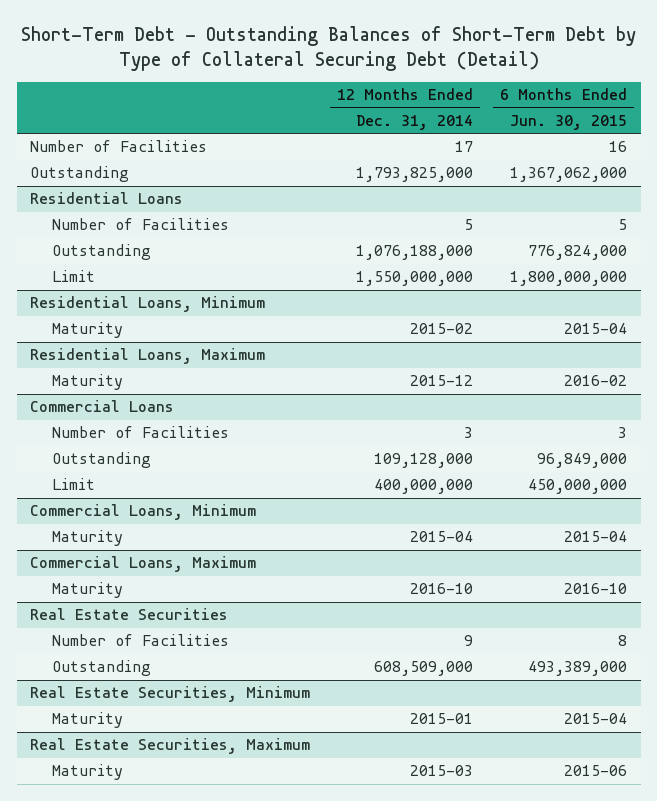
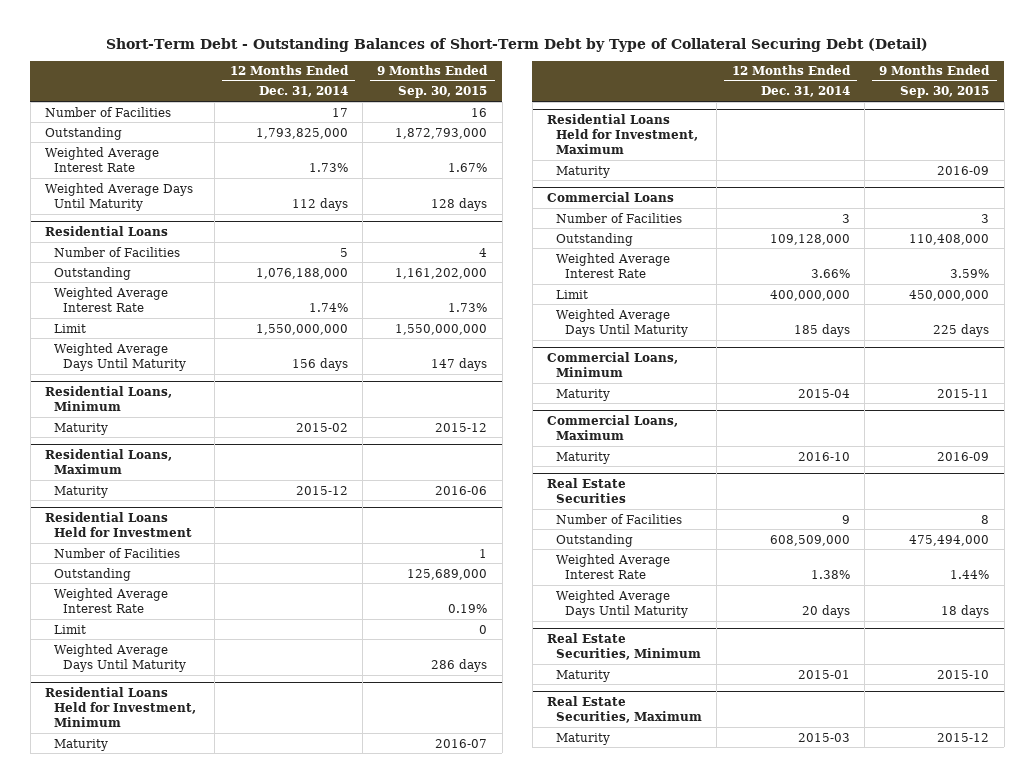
- | 12 Months Ended Dec. 31, 2014 | 6 Months Ended Jun. 30, 2015
+ | 12 Months Ended Dec. 31, 2014 | 9 Months Ended Sep. 30, 2015
+ Weighted Average Interest Rate | 1.73% | 1.67%
+ Weighted Average Days Until Maturity | 112 days | 128 days
@ Residential Loans
+ Weighted Average Interest Rate | 1.74% | 1.73%
+ Weighted Average Days Until Maturity | 156 days | 147 days
+ Residential Loans Held for Investment
+ Number of Facilities | | 1
+ Outstanding | | 125,689,000
+ Weighted Average Interest Rate | | 0.19%
+ Limit | | 0
+ Weighted Average Days Until Maturity | | 286 days
+ Residential Loans Held for Investment, Minimum
+ Maturity | | 2016-07
+ Residential Loans Held for Investment, Maximum
+ Maturity | | 2016-09
@ Commercial Loans
+ Weighted Average Interest Rate | 3.66% | 3.59%
+ Weighted Average Days Until Maturity | 185 days | 225 days
@ Real Estate Securities
+ Weighted Average Interest Rate | 1.38% | 1.44%
+ Weighted Average Days Until Maturity | 20 days | 18 days

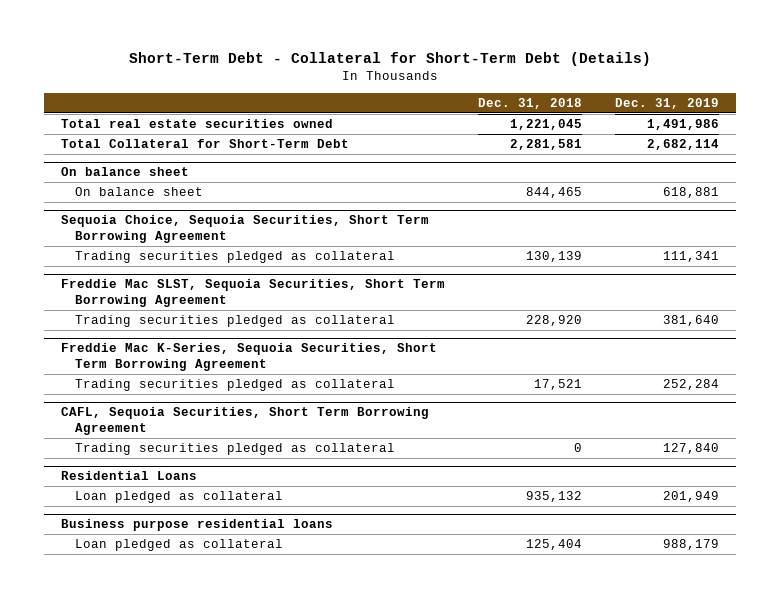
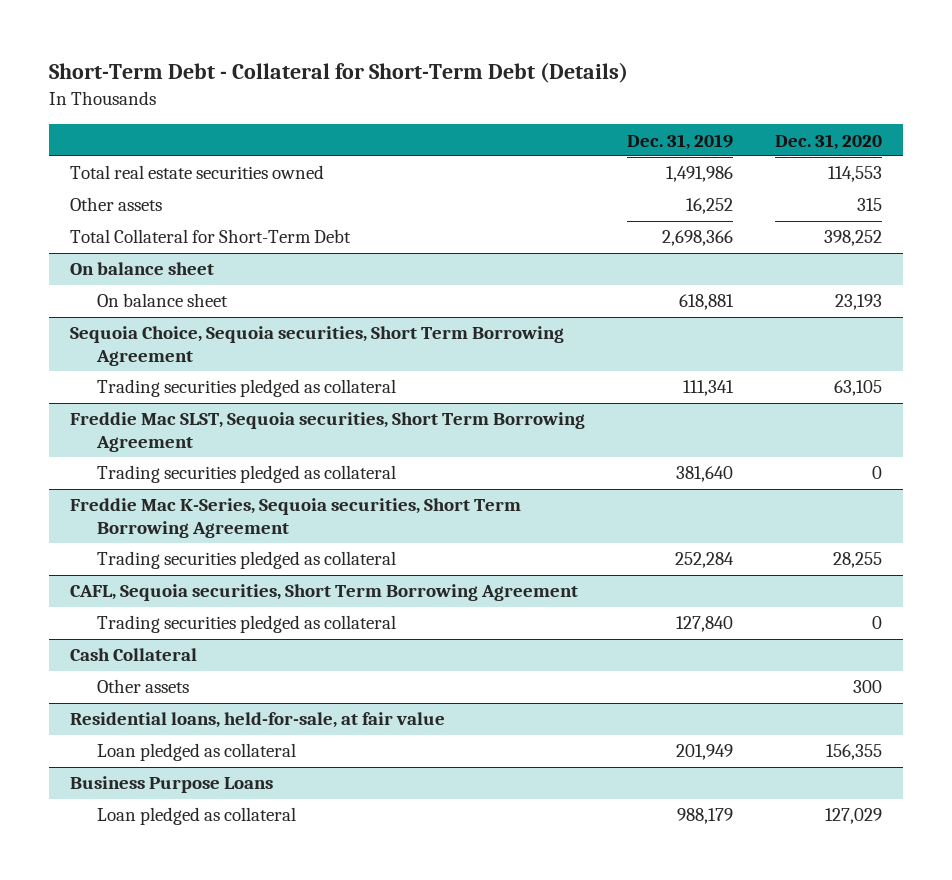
- | Dec. 31, 2018 | Dec. 31, 2019
+ | Dec. 31, 2019 | Dec. 31, 2020
- Total Collateral for Short-Term Debt | 2,281,581 | 2,682,114
+ Other assets | 16,252 | 315
+ Total Collateral for Short-Term Debt | 2,698,366 | 398,252
- Sequoia Choice, Sequoia Securities, Short Term Borrowing Agreement
+ Sequoia Choice, Sequoia securities, Short Term Borrowing Agreement
- Freddie Mac SLST, Sequoia Securities, Short Term Borrowing Agreement
+ Freddie Mac SLST, Sequoia securities, Short Term Borrowing Agreement
- Freddie Mac K-Series, Sequoia Securities, Short Term Borrowing Agreement
+ Freddie Mac K-Series, Sequoia securities, Short Term Borrowing Agreement
- CAFL, Sequoia Securities, Short Term Borrowing Agreement
+ CAFL, Sequoia securities, Short Term Borrowing Agreement
- Residential Loans
+ Cash Collateral
+ Other assets | | 300
+ Residential loans, held-for-sale, at fair value
- Business purpose residential loans
+ Business Purpose Loans

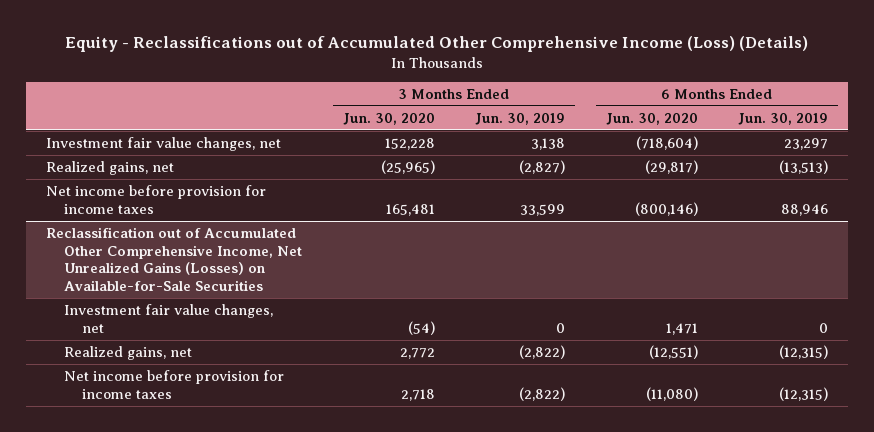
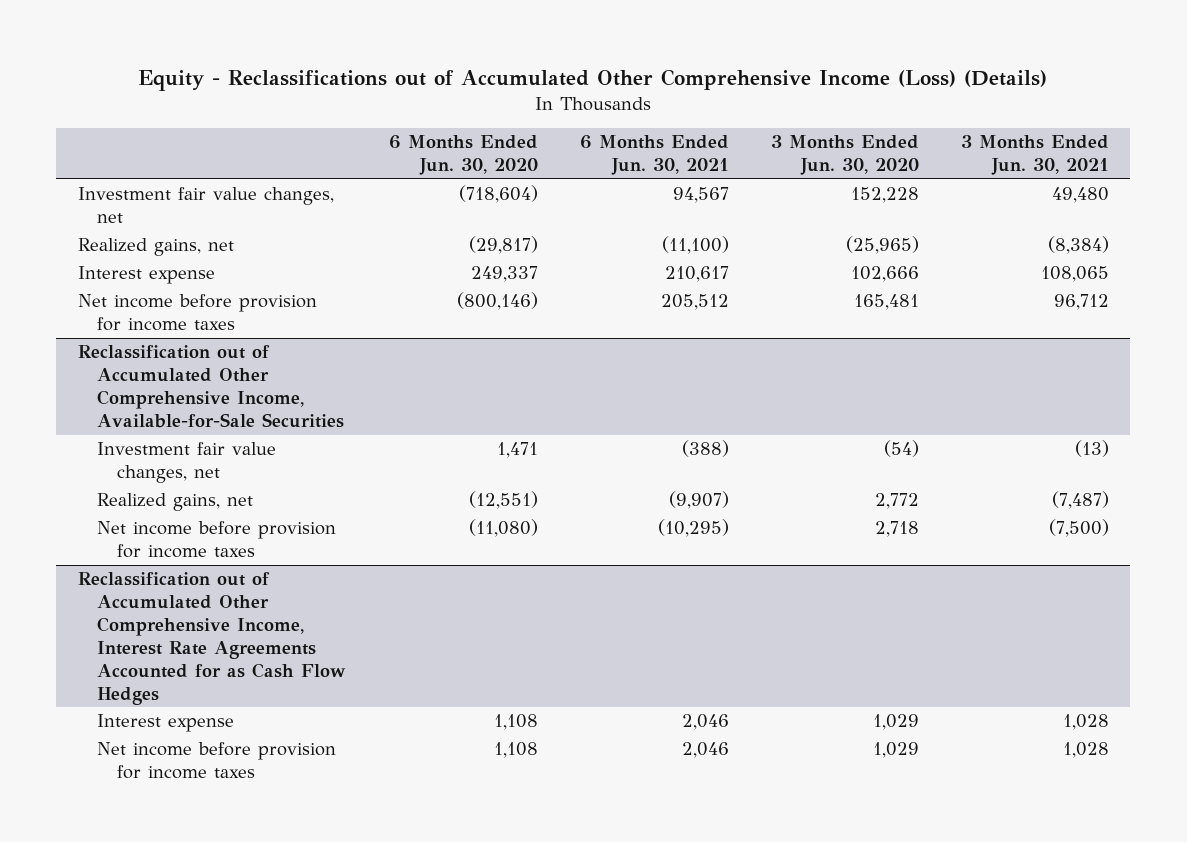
- | 3 Months Ended Jun. 30, 2020 | 3 Months Ended Jun. 30, 2019 | 6 Months Ended Jun. 30, 2020 | 6 Months Ended Jun. 30, 2019
+ | 6 Months Ended Jun. 30, 2020 | 6 Months Ended Jun. 30, 2021 | 3 Months Ended Jun. 30, 2020 | 3 Months Ended Jun. 30, 2021
+ Interest expense | 249,337 | 210,617 | 102,666 | 108,065
- Reclassification out of Accumulated Other Comprehensive Income, Net Unrealized Gains (Losses) on Available-for-Sale Securities
+ Reclassification out of Accumulated Other Comprehensive Income, Available-for-Sale Securities
+ Reclassification out of Accumulated Other Comprehensive Income, Interest Rate Agreements Accounted for as Cash Flow Hedges
+ Interest expense | 1,108 | 2,046 | 1,029 | 1,028
+ Net income before provision for income taxes | 1,108 | 2,046 | 1,029 | 1,028

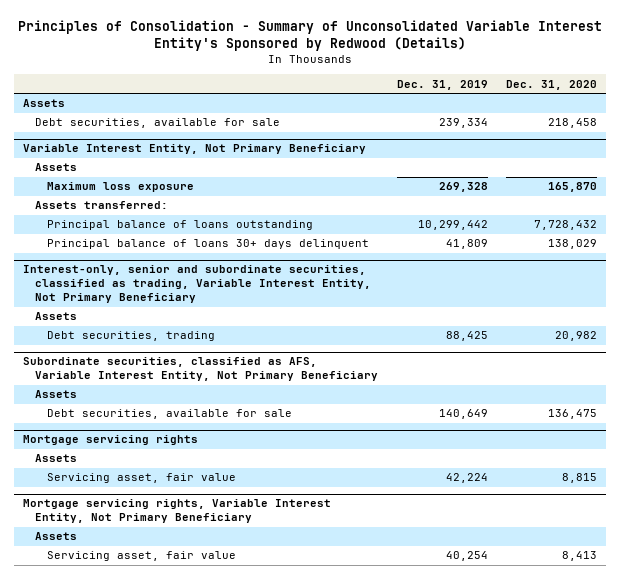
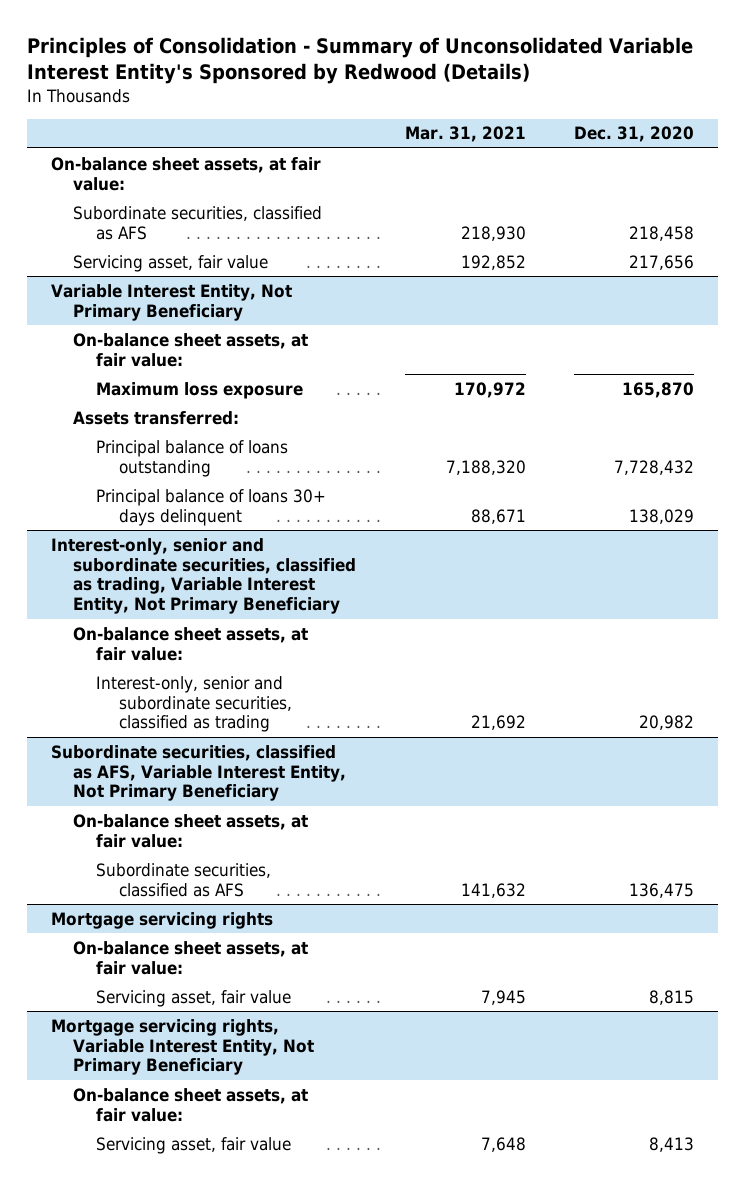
- | Dec. 31, 2019 | Dec. 31, 2020
+ | Mar. 31, 2021 | Dec. 31, 2020
- Assets
- Debt securities, available for sale | 239,334 | 218,458
+ On-balance sheet assets, at fair value:
+ Subordinate securities, classified as AFS | 218,930 | 218,458
+ Servicing asset, fair value | 192,852 | 217,656
@ Variable Interest Entity, Not Primary Beneficiary
- Assets
+ On-balance sheet assets, at fair value:
@ Interest-only, senior and subordinate securities, classified as trading, Variable Interest Entity, Not Primary Beneficiary
- Assets
- Debt securities, trading | 88,425 | 20,982
+ On-balance sheet assets, at fair value:
+ Interest-only, senior and subordinate securities, classified as trading | 21,692 | 20,982
@ Subordinate securities, classified as AFS, Variable Interest Entity, Not Primary Beneficiary
- Assets
- Debt securities, available for sale | 140,649 | 136,475
+ On-balance sheet assets, at fair value:
+ Subordinate securities, classified as AFS | 141,632 | 136,475
@ Mortgage servicing rights
- Assets
+ On-balance sheet assets, at fair value:
@ Mortgage servicing rights, Variable Interest Entity, Not Primary Beneficiary
- Assets
+ On-balance sheet assets, at fair value:

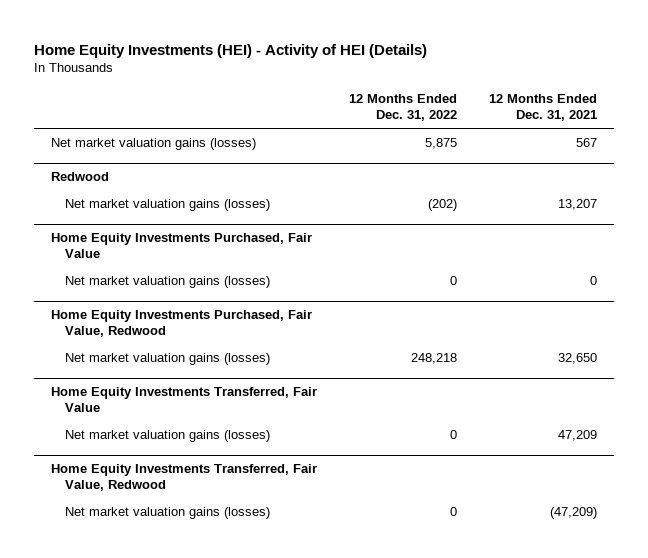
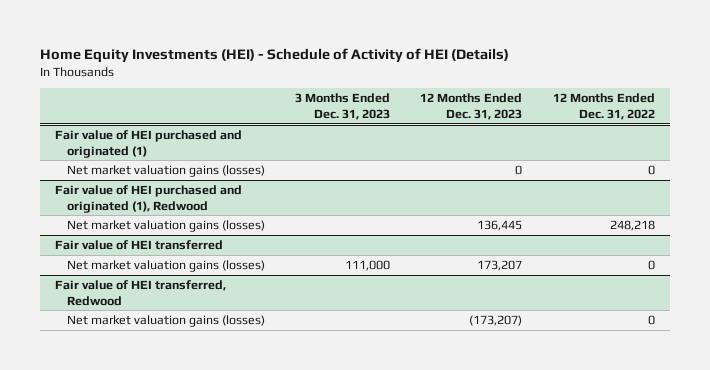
- Home Equity Investments (HEI) - Activity of HEI (Details)
+ Home Equity Investments (HEI) - Schedule of Activity of HEI (Details)
- | 12 Months Ended Dec. 31, 2022 | 12 Months Ended Dec. 31, 2021
+ | 3 Months Ended Dec. 31, 2023 | 12 Months Ended Dec. 31, 2023 | 12 Months Ended Dec. 31, 2022
- Net market valuation gains (losses) | 5,875 | 567
- Redwood
- Net market valuation gains (losses) | (202) | 13,207
- Home Equity Investments Purchased, Fair Value
+ Fair value of HEI purchased and originated (1)
- Home Equity Investments Purchased, Fair Value, Redwood
+ Fair value of HEI purchased and originated (1), Redwood
- Home Equity Investments Transferred, Fair Value
+ Fair value of HEI transferred
- Home Equity Investments Transferred, Fair Value, Redwood
+ Fair value of HEI transferred, Redwood

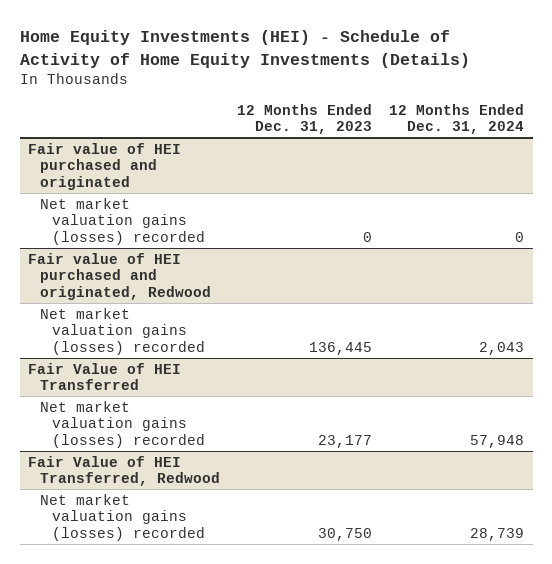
- Home Equity Investments (HEI) - Schedule of Activity of HEI (Details)
+ Home Equity Investments (HEI) - Schedule of Activity of Home Equity Investments (Details)
- | 3 Months Ended Dec. 31, 2023 | 12 Months Ended Dec. 31, 2023 | 12 Months Ended Dec. 31, 2022
+ | 12 Months Ended Dec. 31, 2023 | 12 Months Ended Dec. 31, 2024
- Fair value of HEI purchased and originated (1)
- Net market valuation gains (losses) | | 0 | 0
- Fair value of HEI purchased and originated (1), Redwood
- Net market valuation gains (losses) | | 136,445 | 248,218
- Fair value of HEI transferred
- Net market valuation gains (losses) | 111,000 | 173,207 | 0
- Fair value of HEI transferred, Redwood
- Net market valuation gains (losses) | | (173,207) | 0
+ Fair value of HEI purchased and originated
+ Net market valuation gains (losses) recorded | 0 | 0
+ Fair value of HEI purchased and originated, Redwood
+ Net market valuation gains (losses) recorded | 136,445 | 2,043
+ Fair Value of HEI Transferred
+ Net market valuation gains (losses) recorded | 23,177 | 57,948
+ Fair Value of HEI Transferred, Redwood
+ Net market valuation gains (losses) recorded | 30,750 | 28,739

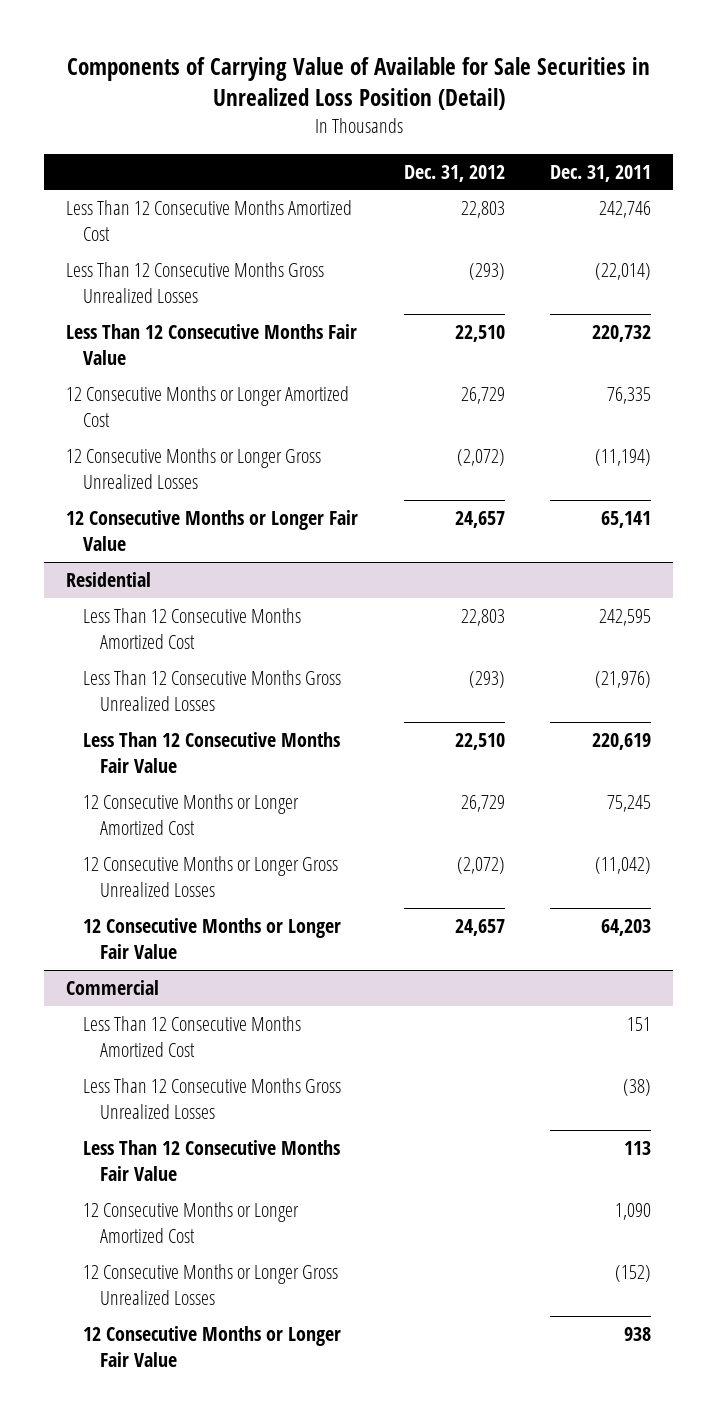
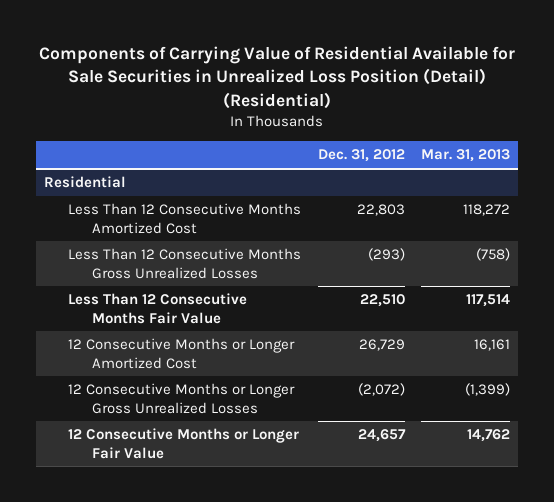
- Components of Carrying Value of Available for Sale Securities in Unrealized Loss Position (Detail)
+ Components of Carrying Value of Residential Available for Sale Securities in Unrealized Loss Position (Detail) (Residential)
- | Dec. 31, 2012 | Dec. 31, 2011
+ | Dec. 31, 2012 | Mar. 31, 2013
- Less Than 12 Consecutive Months Amortized Cost | 22,803 | 242,746
- Less Than 12 Consecutive Months Gross Unrealized Losses | (293) | (22,014)
- Less Than 12 Consecutive Months Fair Value | 22,510 | 220,732
- 12 Consecutive Months or Longer Amortized Cost | 26,729 | 76,335
- 12 Consecutive Months or Longer Gross Unrealized Losses | (2,072) | (11,194)
- 12 Consecutive Months or Longer Fair Value | 24,657 | 65,141
- Commercial
- Less Than 12 Consecutive Months Amortized Cost | | 151
- Less Than 12 Consecutive Months Gross Unrealized Losses | | (38)
- Less Than 12 Consecutive Months Fair Value | | 113
- 12 Consecutive Months or Longer Amortized Cost | | 1,090
- 12 Consecutive Months or Longer Gross Unrealized Losses | | (152)
- 12 Consecutive Months or Longer Fair Value | | 938

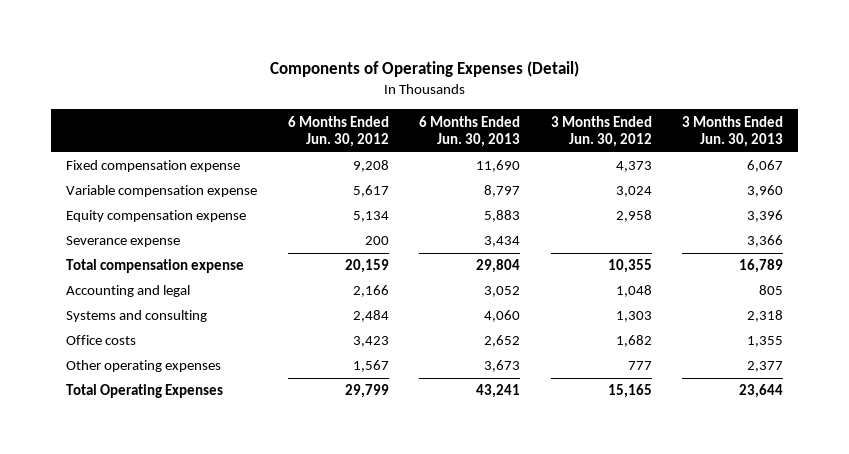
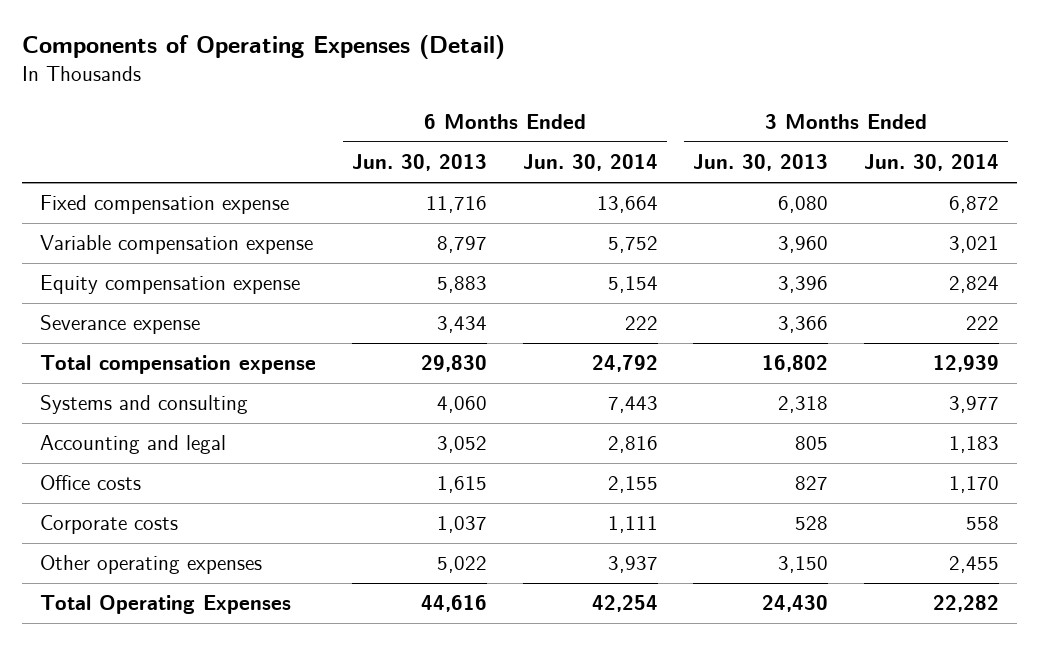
- | 6 Months Ended Jun. 30, 2012 | 6 Months Ended Jun. 30, 2013 | 3 Months Ended Jun. 30, 2012 | 3 Months Ended Jun. 30, 2013
+ | 6 Months Ended Jun. 30, 2013 | 6 Months Ended Jun. 30, 2014 | 3 Months Ended Jun. 30, 2013 | 3 Months Ended Jun. 30, 2014
- Fixed compensation expense | 9,208 | 11,690 | 4,373 | 6,067
+ Fixed compensation expense | 11,716 | 13,664 | 6,080 | 6,872
- Total compensation expense | 20,159 | 29,804 | 10,355 | 16,789
+ Total compensation expense | 29,830 | 24,792 | 16,802 | 12,939
- Office costs | 3,423 | 2,652 | 1,682 | 1,355
- Other operating expenses | 1,567 | 3,673 | 777 | 2,377
- Total Operating Expenses | 29,799 | 43,241 | 15,165 | 23,644
moved down: Accounting and legal | 3,052 | 2,816 | 805 | 1,183
+ Office costs | 1,615 | 2,155 | 827 | 1,170
+ Corporate costs | 1,037 | 1,111 | 528 | 558
+ Other operating expenses | 5,022 | 3,937 | 3,150 | 2,455
+ Total Operating Expenses | 44,616 | 42,254 | 24,430 | 22,282

